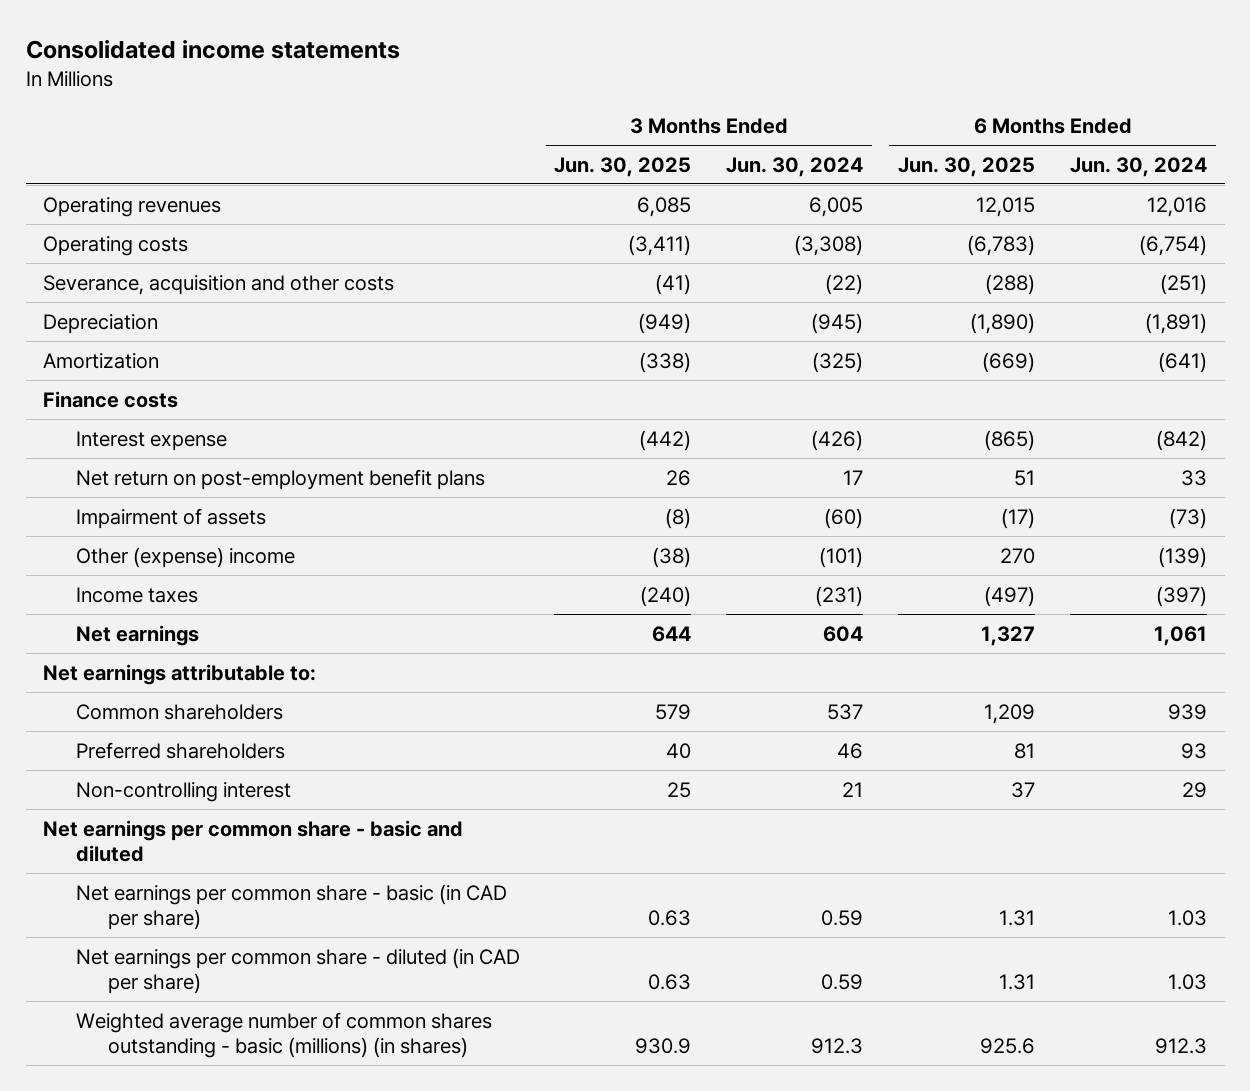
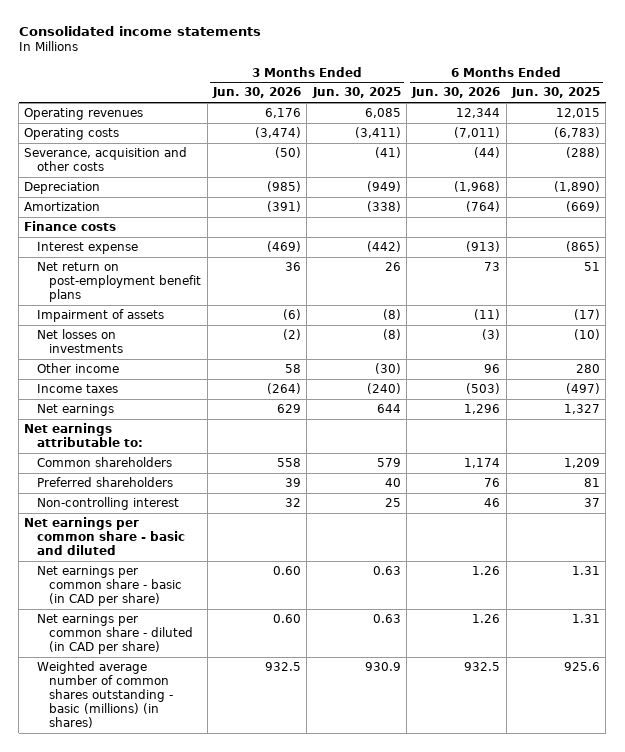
- | 3 Months Ended Jun. 30, 2025 | 3 Months Ended Jun. 30, 2024 | 6 Months Ended Jun. 30, 2025 | 6 Months Ended Jun. 30, 2024
+ | 3 Months Ended Jun. 30, 2026 | 3 Months Ended Jun. 30, 2025 | 6 Months Ended Jun. 30, 2026 | 6 Months Ended Jun. 30, 2025
- Other (expense) income | (38) | (101) | 270 | (139)
+ Net losses on investments | (2) | (8) | (3) | (10)
+ Other income | 58 | (30) | 96 | 280

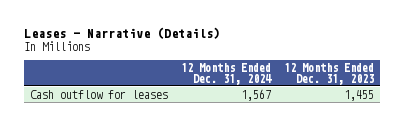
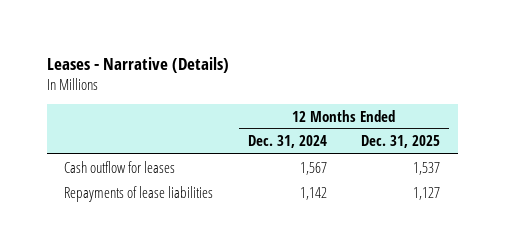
- | 12 Months Ended Dec. 31, 2024 | 12 Months Ended Dec. 31, 2023
+ | 12 Months Ended Dec. 31, 2024 | 12 Months Ended Dec. 31, 2025
+ Repayments of lease liabilities | 1,142 | 1,127

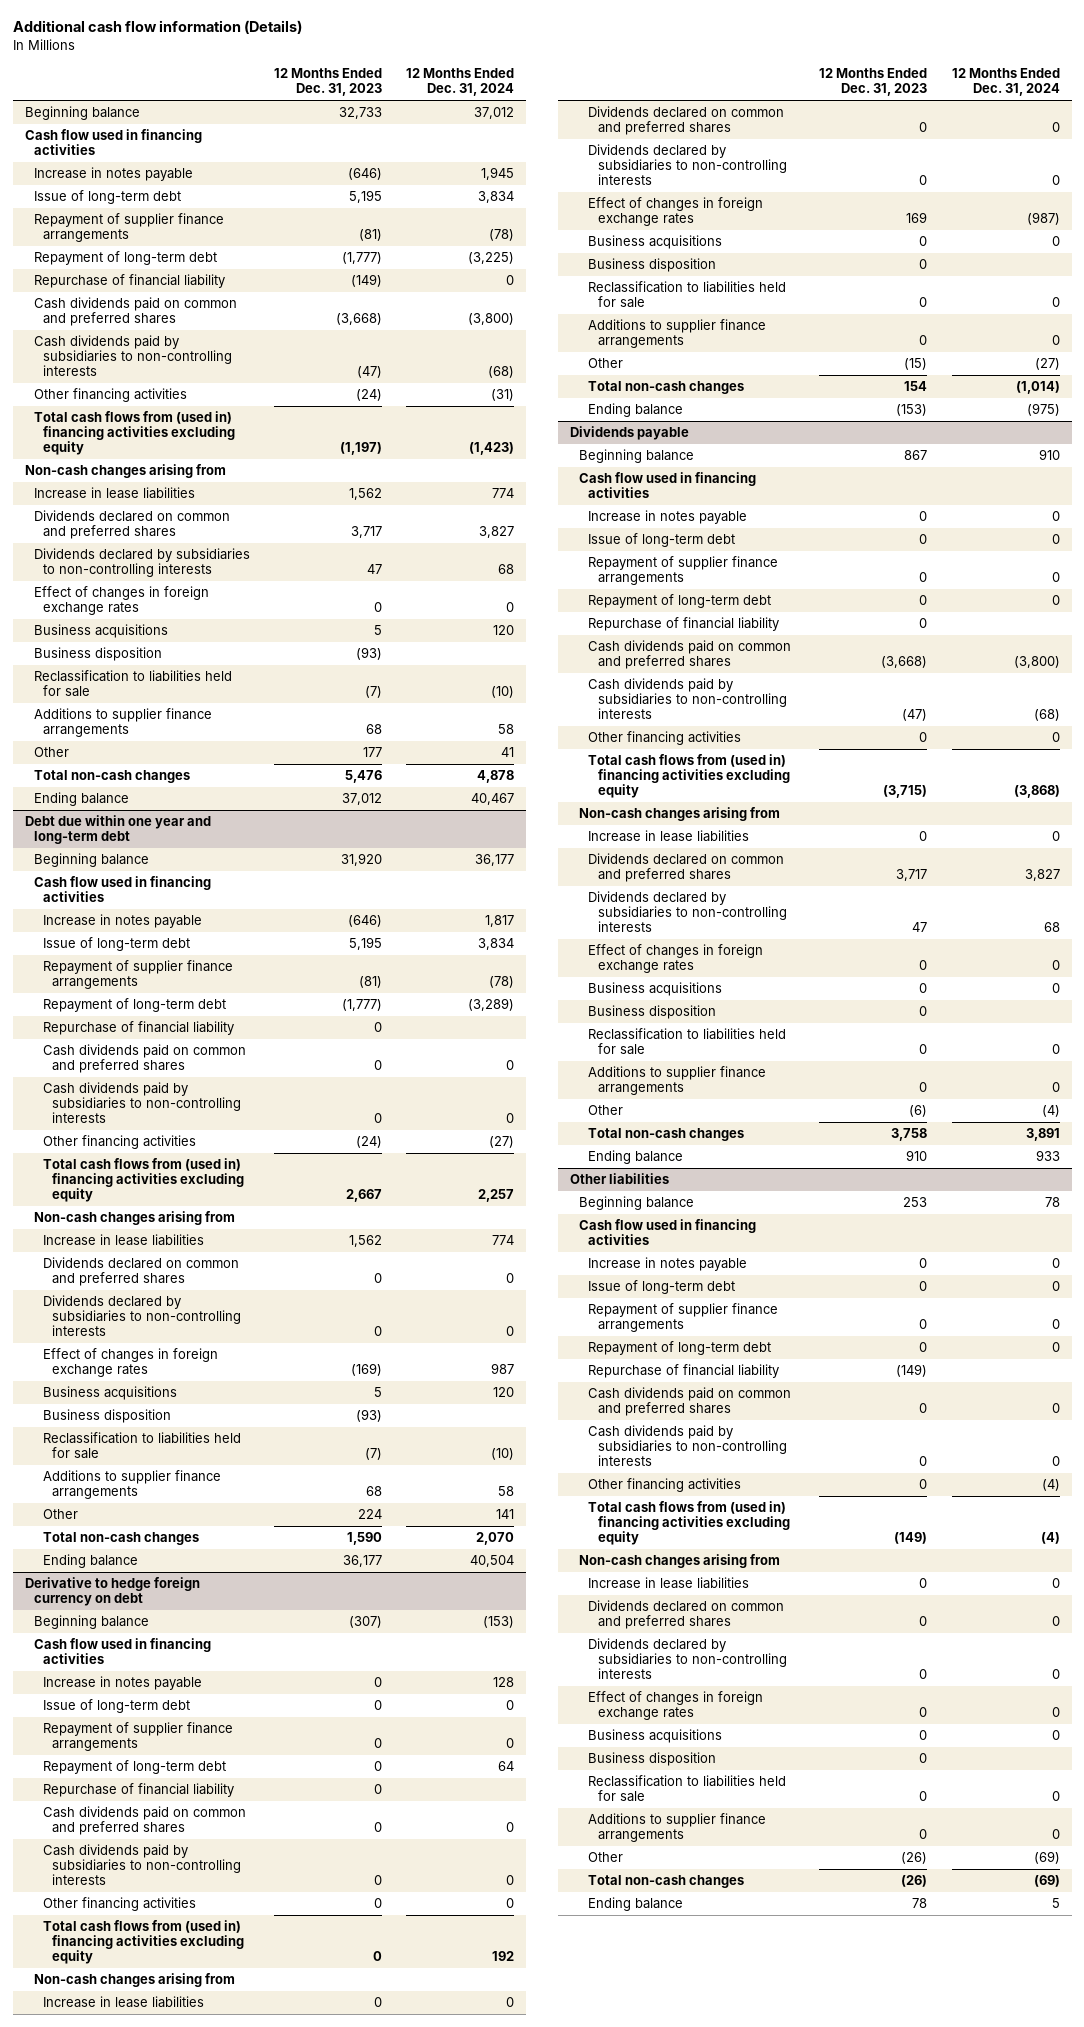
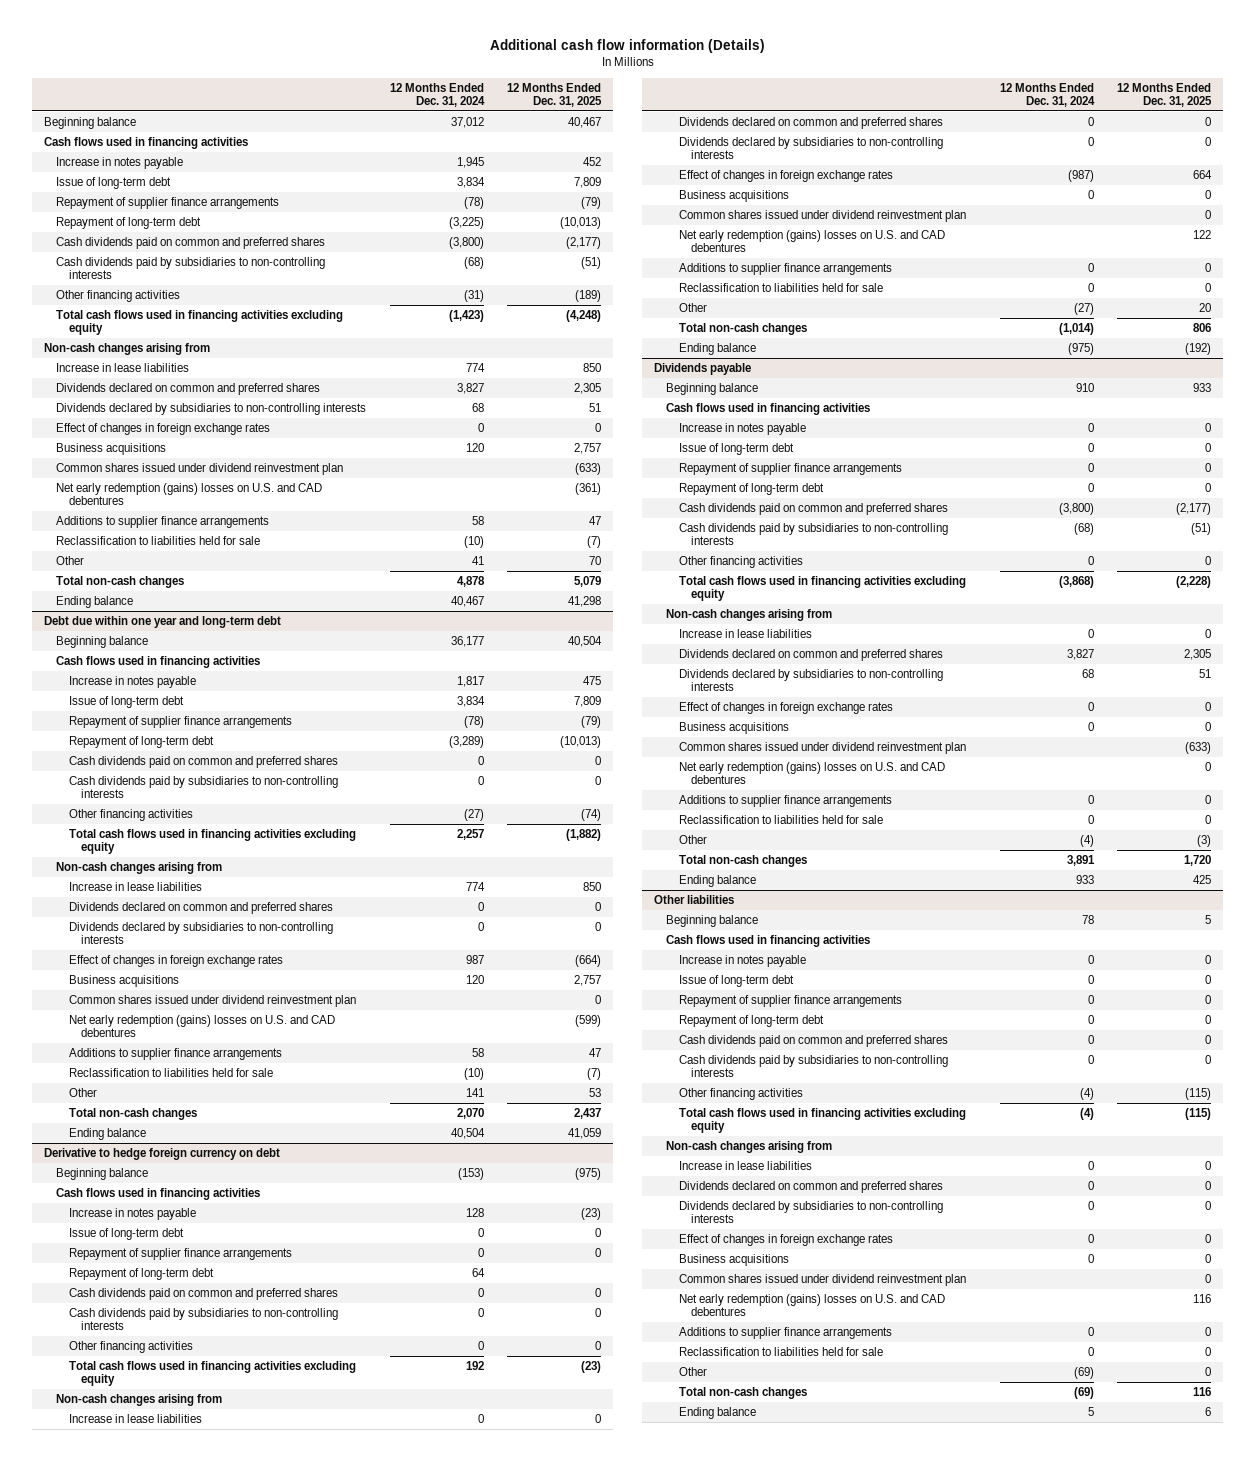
- | 12 Months Ended Dec. 31, 2023 | 12 Months Ended Dec. 31, 2024
+ | 12 Months Ended Dec. 31, 2024 | 12 Months Ended Dec. 31, 2025
- Cash flow used in financing activities
+ Cash flows used in financing activities
- Repurchase of financial liability | (149) | 0
- Total cash flows from (used in) financing activities excluding equity | (1,197) | (1,423)
+ Total cash flows used in financing activities excluding equity | (1,423) | (4,248)
- Business disposition | (93) |
+ Common shares issued under dividend reinvestment plan | | (633)
+ Net early redemption (gains) losses on U.S. and CAD debentures | | (361)
moved down: Reclassification to liabilities held for sale | (10) | (7)
@ Debt due within one year and long-term debt
- Cash flow used in financing activities
+ Cash flows used in financing activities
- Repurchase of financial liability | 0 |
- Total cash flows from (used in) financing activities excluding equity | 2,667 | 2,257
+ Total cash flows used in financing activities excluding equity | 2,257 | (1,882)
- Business disposition | (93) |
+ Common shares issued under dividend reinvestment plan | | 0
+ Net early redemption (gains) losses on U.S. and CAD debentures | | (599)
moved down: Reclassification to liabilities held for sale | (10) | (7)
@ Derivative to hedge foreign currency on debt
- Cash flow used in financing activities
+ Cash flows used in financing activities
- Repurchase of financial liability | 0 |
- Total cash flows from (used in) financing activities excluding equity | 0 | 192
+ Total cash flows used in financing activities excluding equity | 192 | (23)
- Business disposition | 0 |
+ Common shares issued under dividend reinvestment plan | | 0
+ Net early redemption (gains) losses on U.S. and CAD debentures | | 122
moved down: Reclassification to liabilities held for sale | 0 | 0
@ Dividends payable
- Cash flow used in financing activities
+ Cash flows used in financing activities
- Repurchase of financial liability | 0 |
- Total cash flows from (used in) financing activities excluding equity | (3,715) | (3,868)
+ Total cash flows used in financing activities excluding equity | (3,868) | (2,228)
- Business disposition | 0 |
+ Common shares issued under dividend reinvestment plan | | (633)
+ Net early redemption (gains) losses on U.S. and CAD debentures | | 0
moved down: Reclassification to liabilities held for sale | 0 | 0
@ Other liabilities
- Cash flow used in financing activities
+ Cash flows used in financing activities
- Repurchase of financial liability | (149) |
- Total cash flows from (used in) financing activities excluding equity | (149) | (4)
+ Total cash flows used in financing activities excluding equity | (4) | (115)
- Business disposition | 0 |
+ Common shares issued under dividend reinvestment plan | | 0
+ Net early redemption (gains) losses on U.S. and CAD debentures | | 116
moved down: Reclassification to liabilities held for sale | 0 | 0

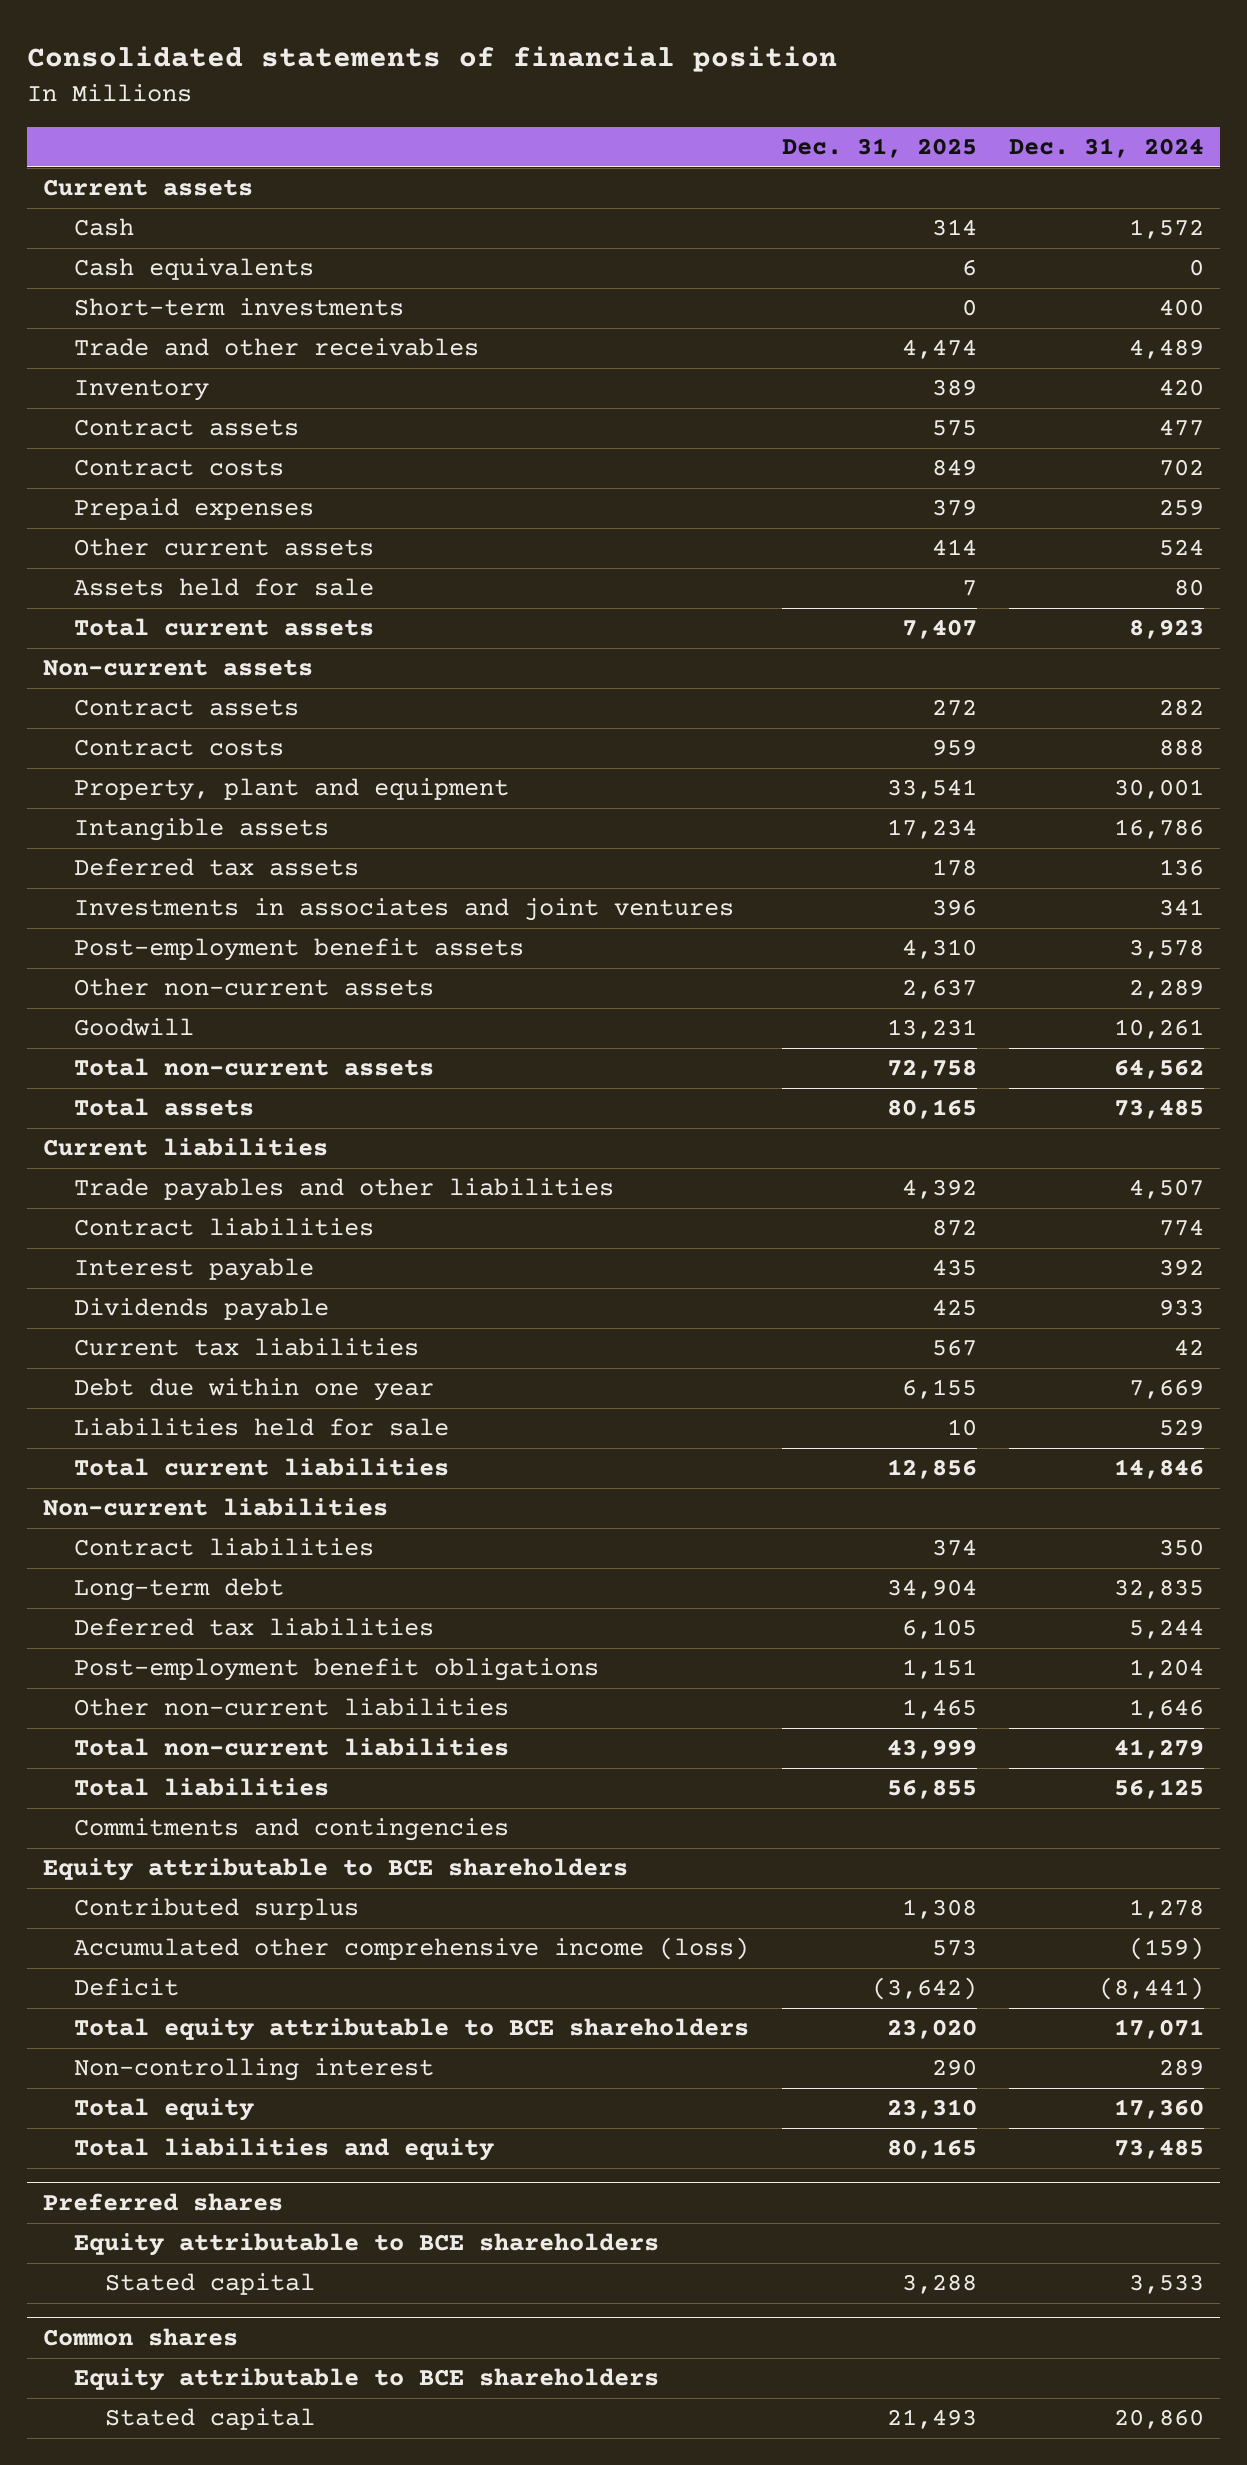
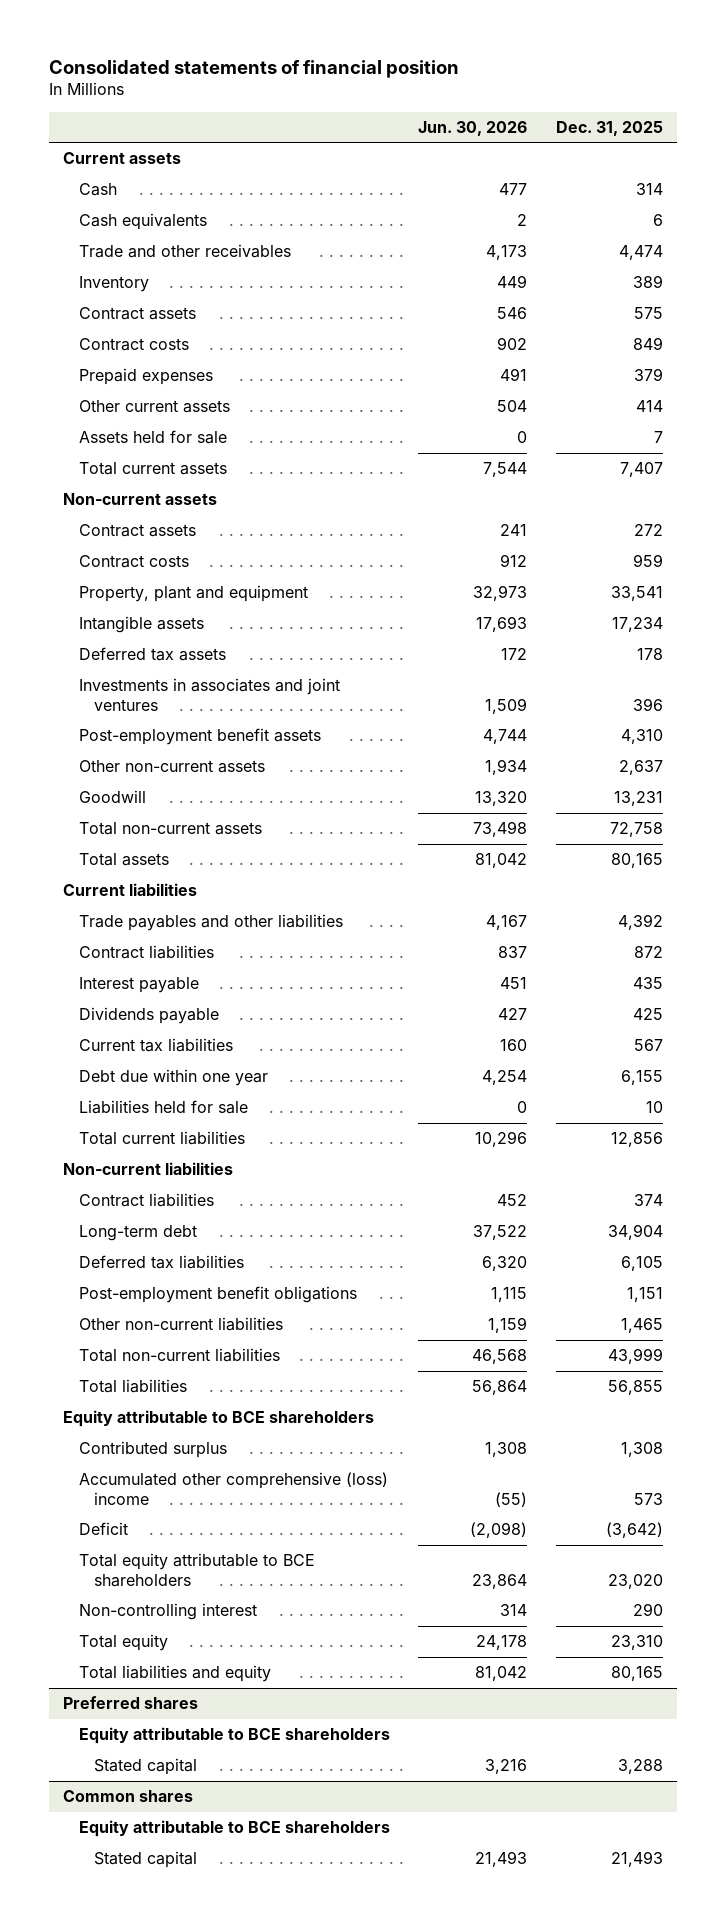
- | Dec. 31, 2025 | Dec. 31, 2024
+ | Jun. 30, 2026 | Dec. 31, 2025
- Short-term investments | 0 | 400
- Commitments and contingencies
- Accumulated other comprehensive income (loss) | 573 | (159)
+ Accumulated other comprehensive (loss) income | (55) | 573

